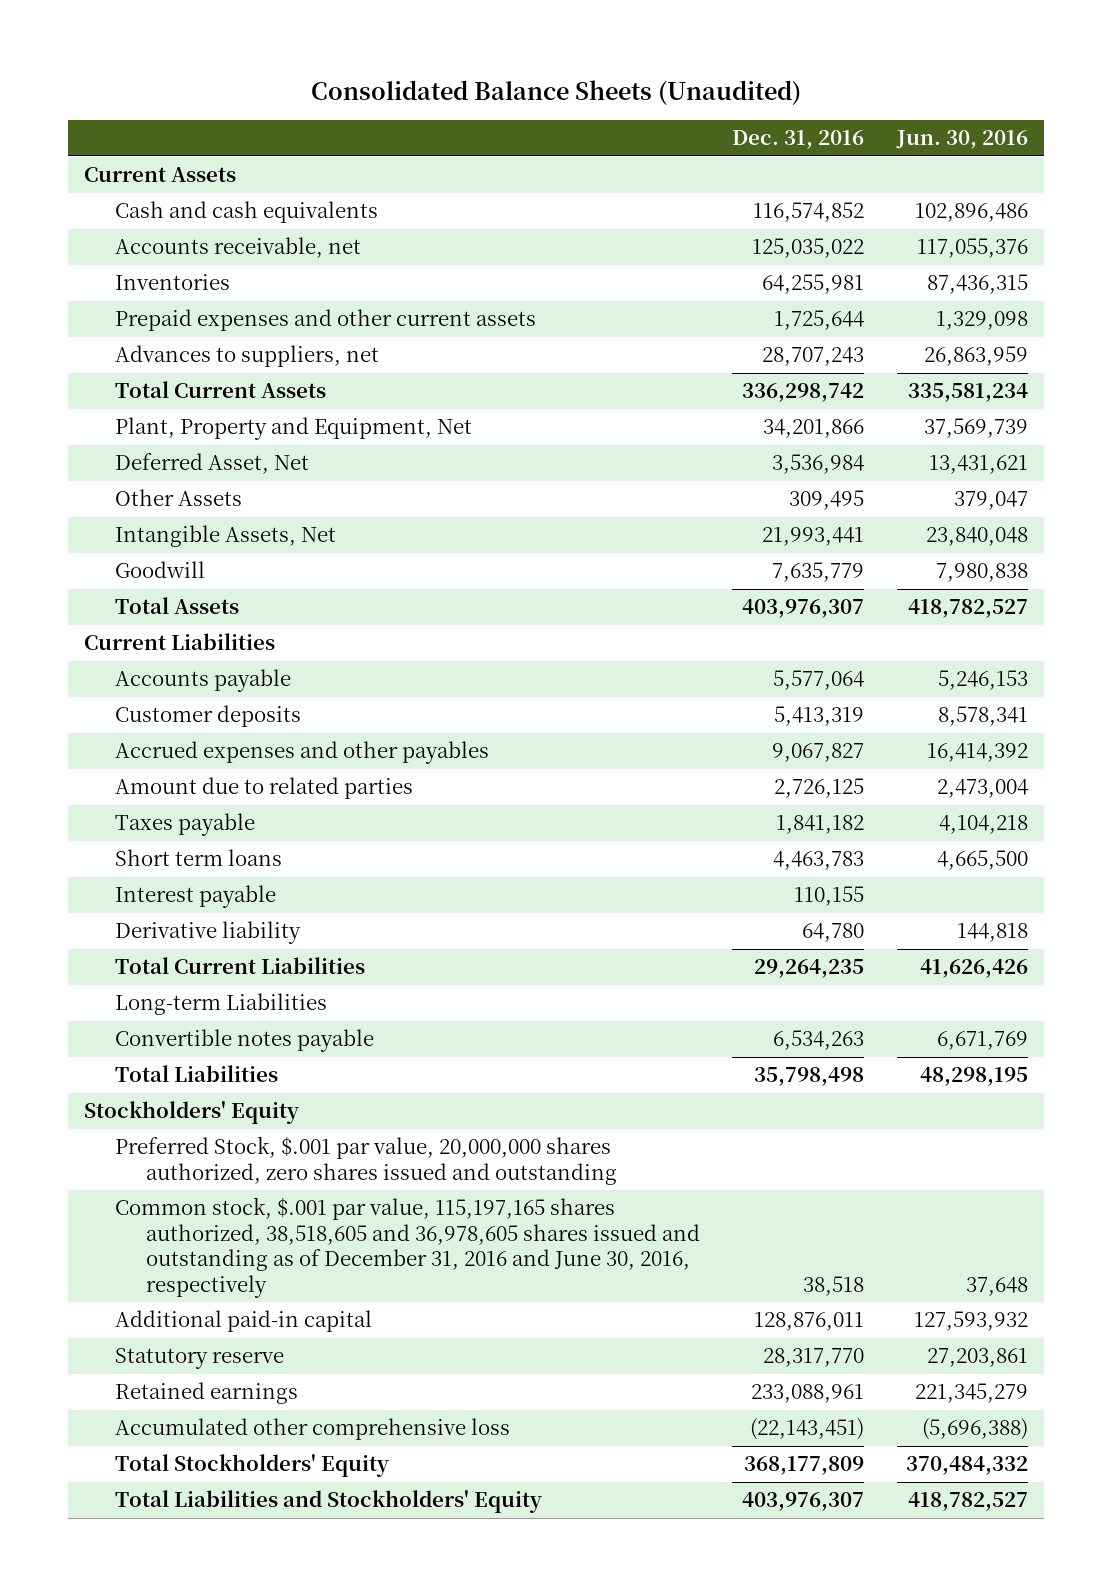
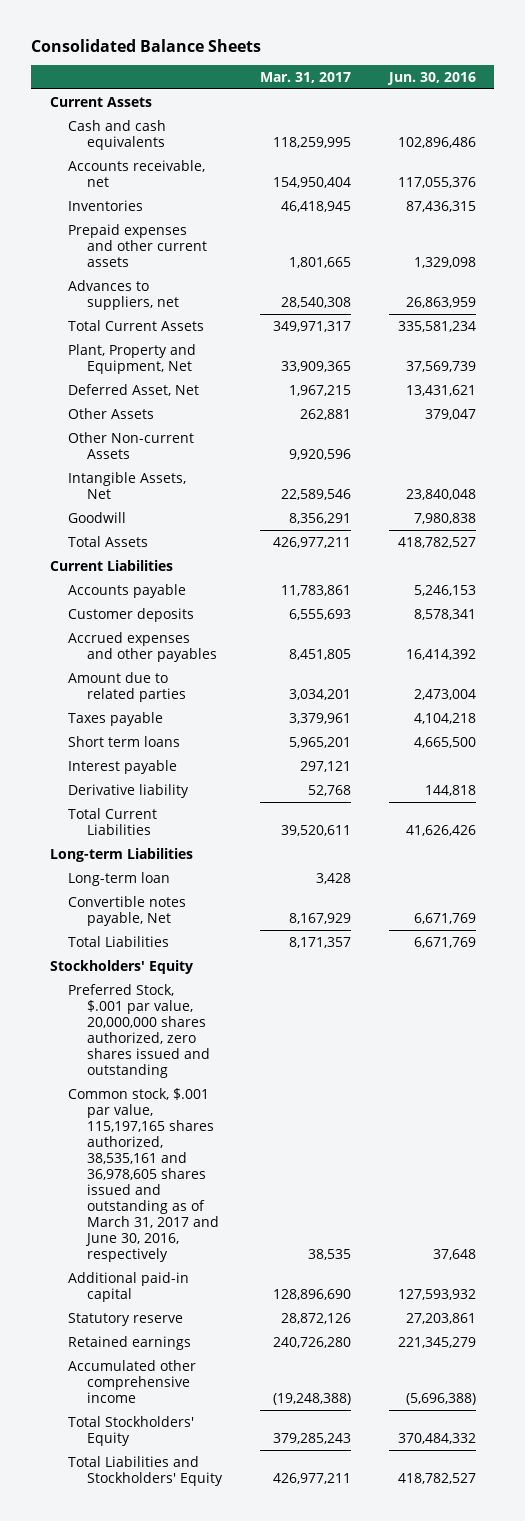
- Consolidated Balance Sheets (Unaudited)
+ Consolidated Balance Sheets
- | Dec. 31, 2016 | Jun. 30, 2016
+ | Mar. 31, 2017 | Jun. 30, 2016
+ Other Non-current Assets | 9,920,596 |
- Convertible notes payable | 6,534,263 | 6,671,769
- Total Liabilities | 35,798,498 | 48,298,195
+ Long-term loan | 3,428 |
+ Convertible notes payable, Net | 8,167,929 | 6,671,769
+ Total Liabilities | 8,171,357 | 6,671,769
- Common stock, $.001 par value, 115,197,165 shares authorized, 38,518,605 and 36,978,605 shares issued and outstanding as of December 31, 2016 and June 30, 2016, respectively | 38,518 | 37,648
+ Common stock, $.001 par value, 115,197,165 shares authorized, 38,535,161 and 36,978,605 shares issued and outstanding as of March 31, 2017 and June 30, 2016, respectively | 38,535 | 37,648
- Accumulated other comprehensive loss | (22,143,451) | (5,696,388)
+ Accumulated other comprehensive income | (19,248,388) | (5,696,388)

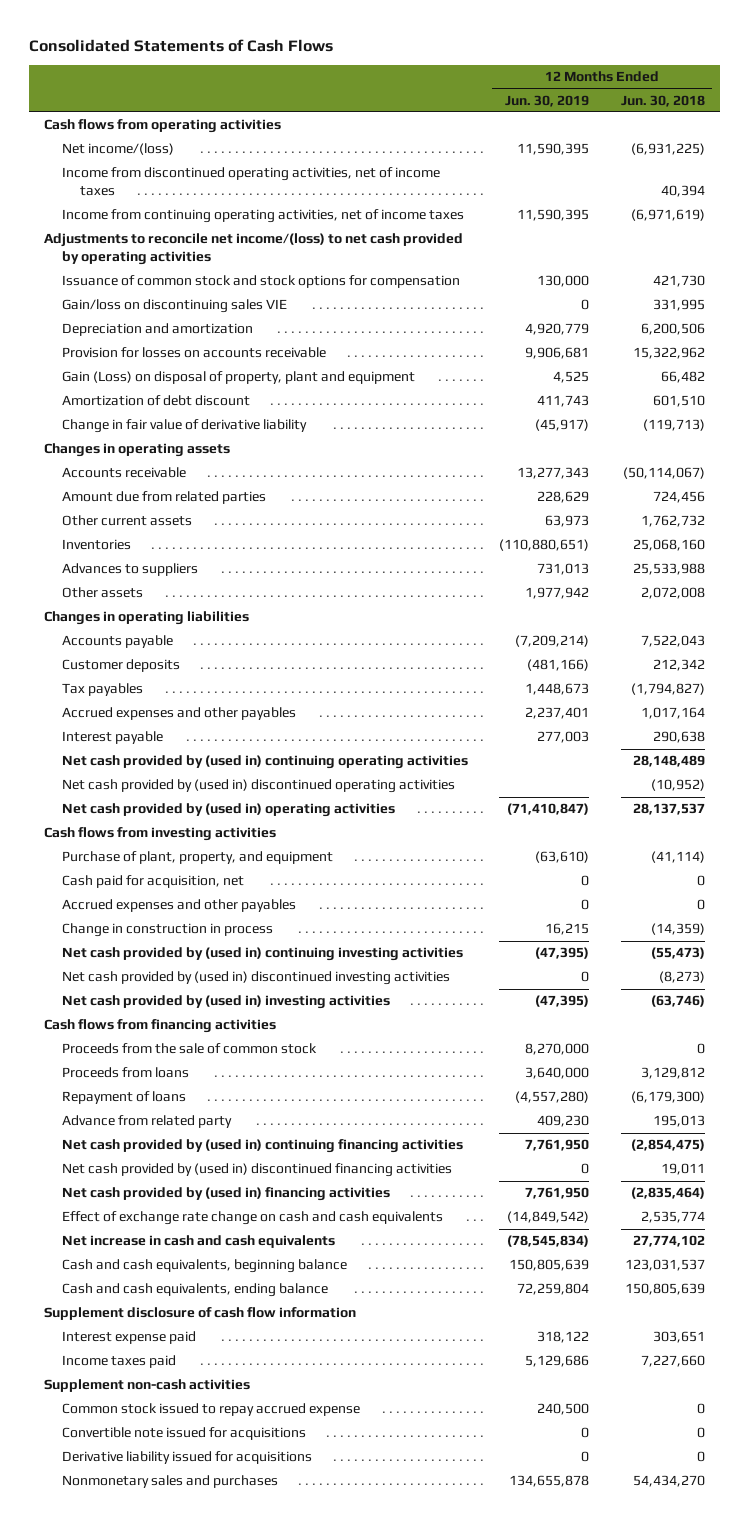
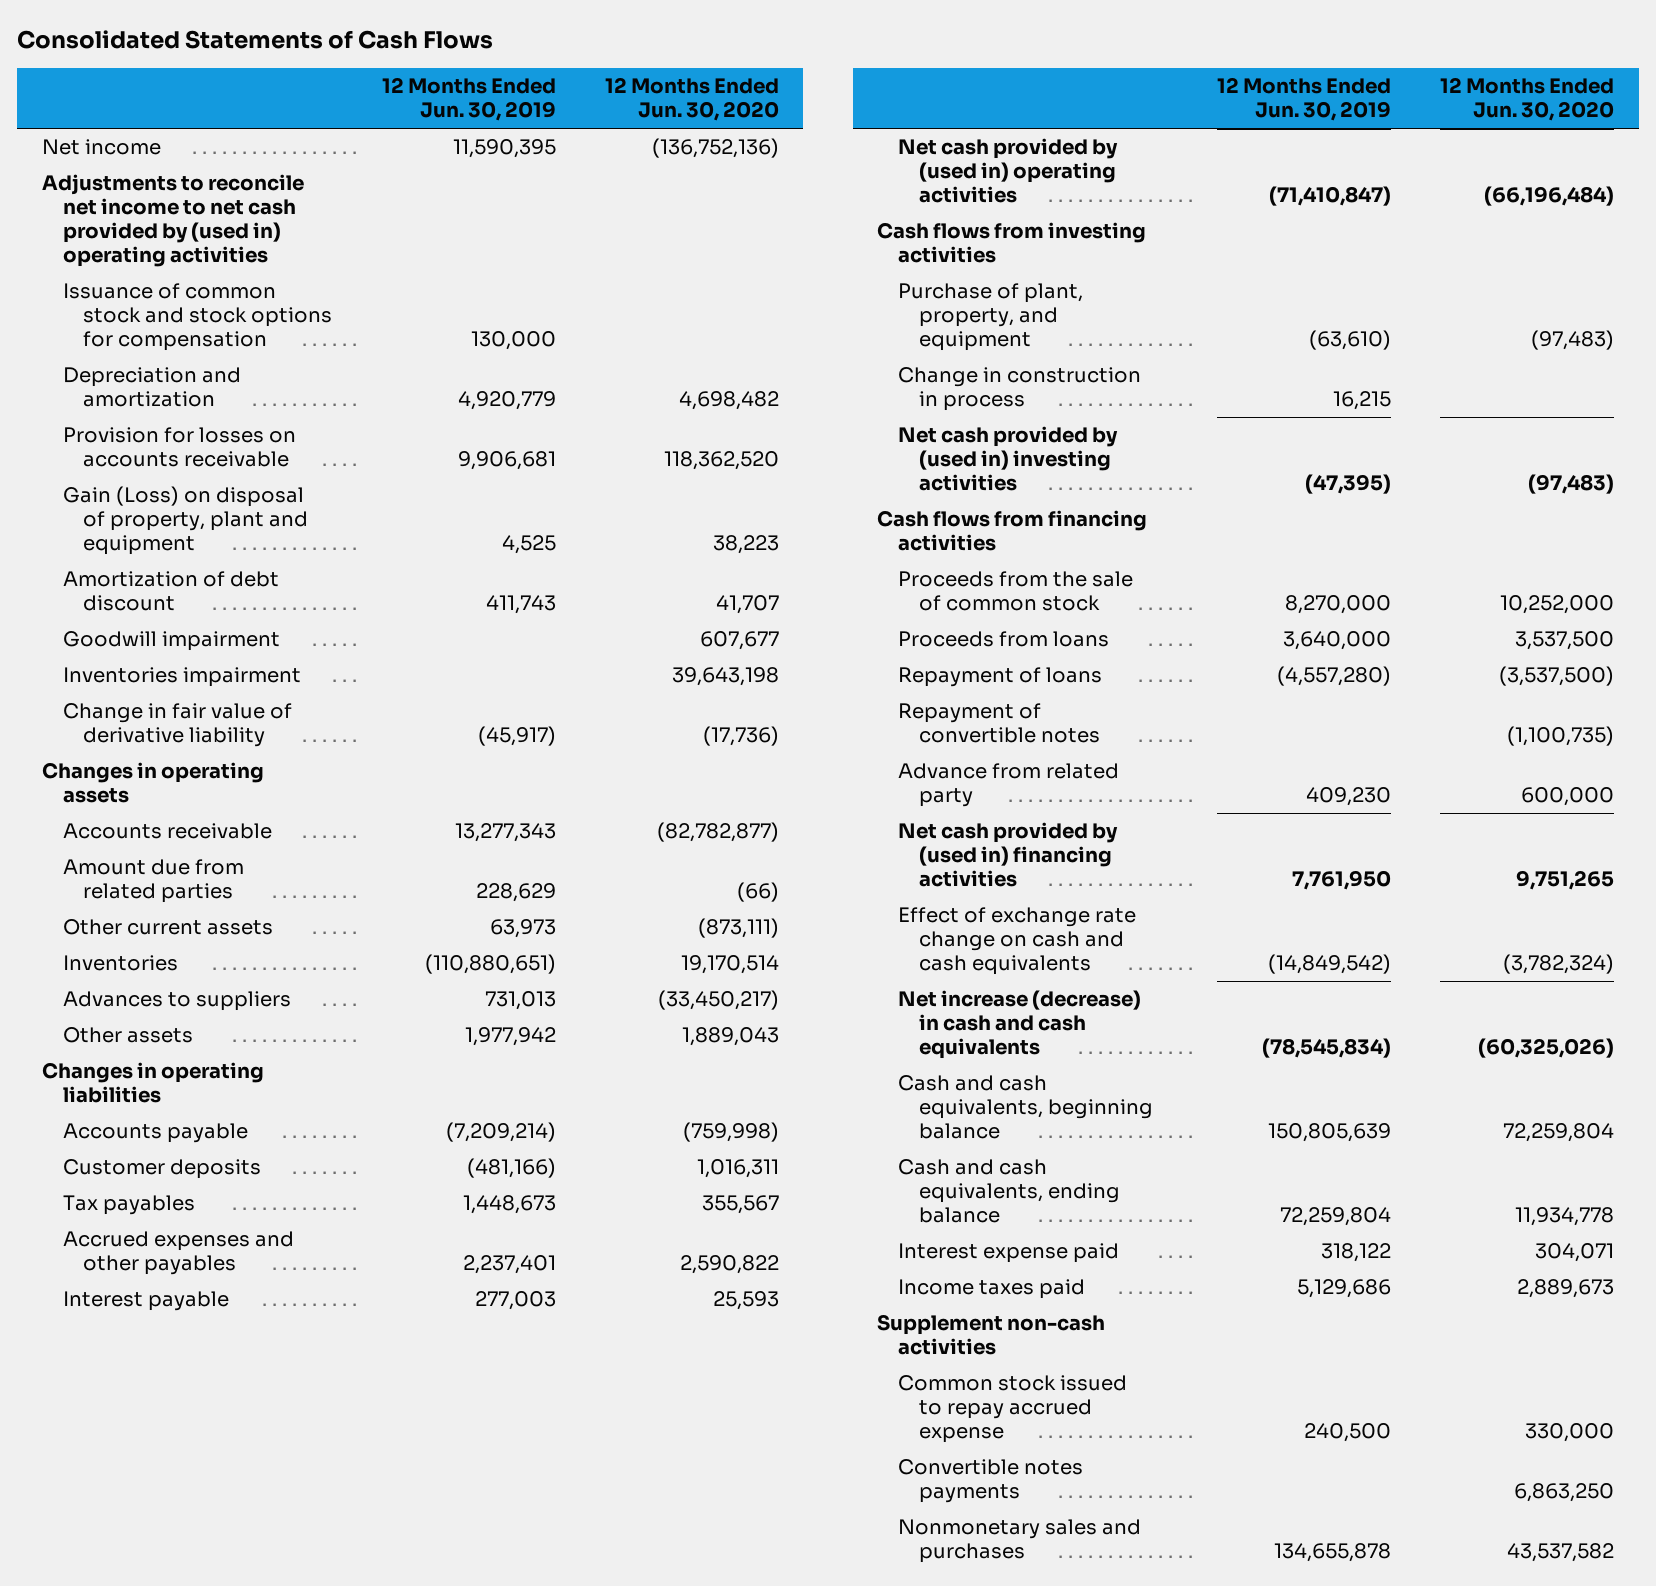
- | 12 Months Ended Jun. 30, 2019 | 12 Months Ended Jun. 30, 2018
+ | 12 Months Ended Jun. 30, 2019 | 12 Months Ended Jun. 30, 2020
- Cash flows from operating activities
- Net income/(loss) | 11,590,395 | (6,931,225)
- Income from discontinued operating activities, net of income taxes | | 40,394
- Income from continuing operating activities, net of income taxes | 11,590,395 | (6,971,619)
- Adjustments to reconcile net income/(loss) to net cash provided by operating activities
+ Net income | 11,590,395 | (136,752,136)
+ Adjustments to reconcile net income to net cash provided by (used in) operating activities
- Gain/loss on discontinuing sales VIE | 0 | 331,995
+ Goodwill impairment | | 607,677
+ Inventories impairment | | 39,643,198
- Net cash provided by (used in) continuing operating activities | | 28,148,489
- Net cash provided by (used in) discontinued operating activities | | (10,952)
- Cash paid for acquisition, net | 0 | 0
- Accrued expenses and other payables | 0 | 0
- Net cash provided by (used in) continuing investing activities | (47,395) | (55,473)
- Net cash provided by (used in) discontinued investing activities | 0 | (8,273)
+ Repayment of convertible notes | | (1,100,735)
- Net cash provided by (used in) continuing financing activities | 7,761,950 | (2,854,475)
- Net cash provided by (used in) discontinued financing activities | 0 | 19,011
- Net increase in cash and cash equivalents | (78,545,834) | 27,774,102
+ Net increase (decrease) in cash and cash equivalents | (78,545,834) | (60,325,026)
- Supplement disclosure of cash flow information
- Convertible note issued for acquisitions | 0 | 0
- Derivative liability issued for acquisitions | 0 | 0
+ Convertible notes payments | | 6,863,250

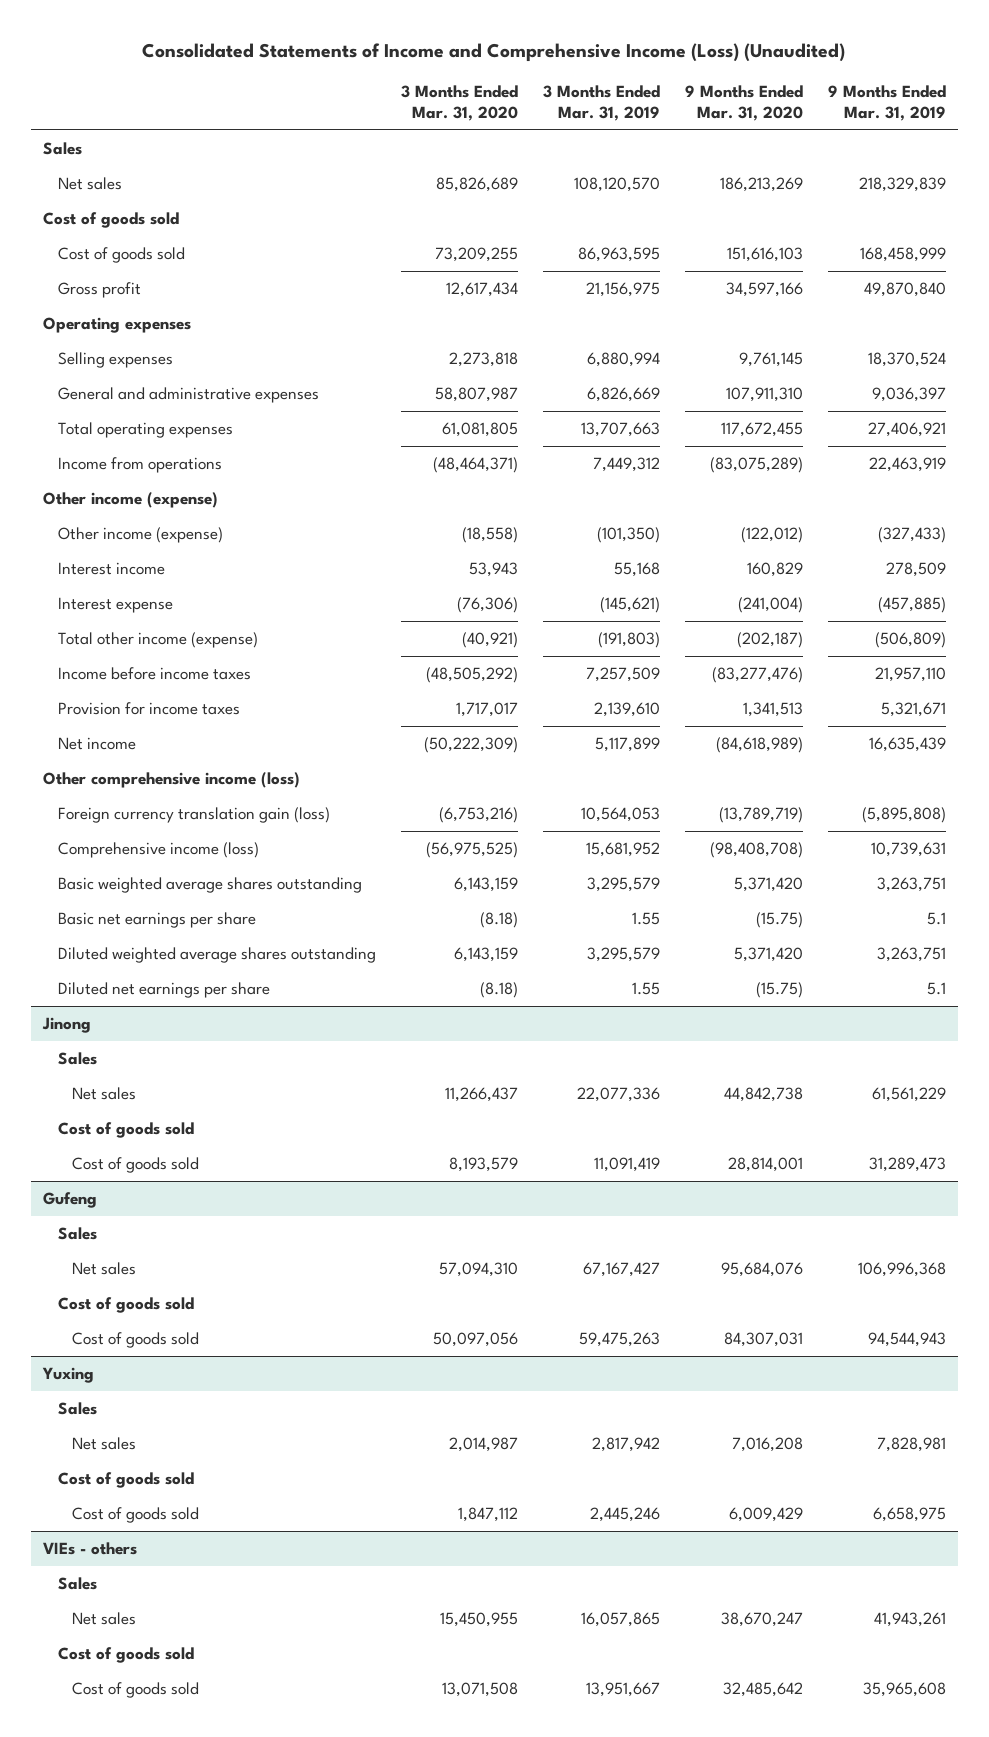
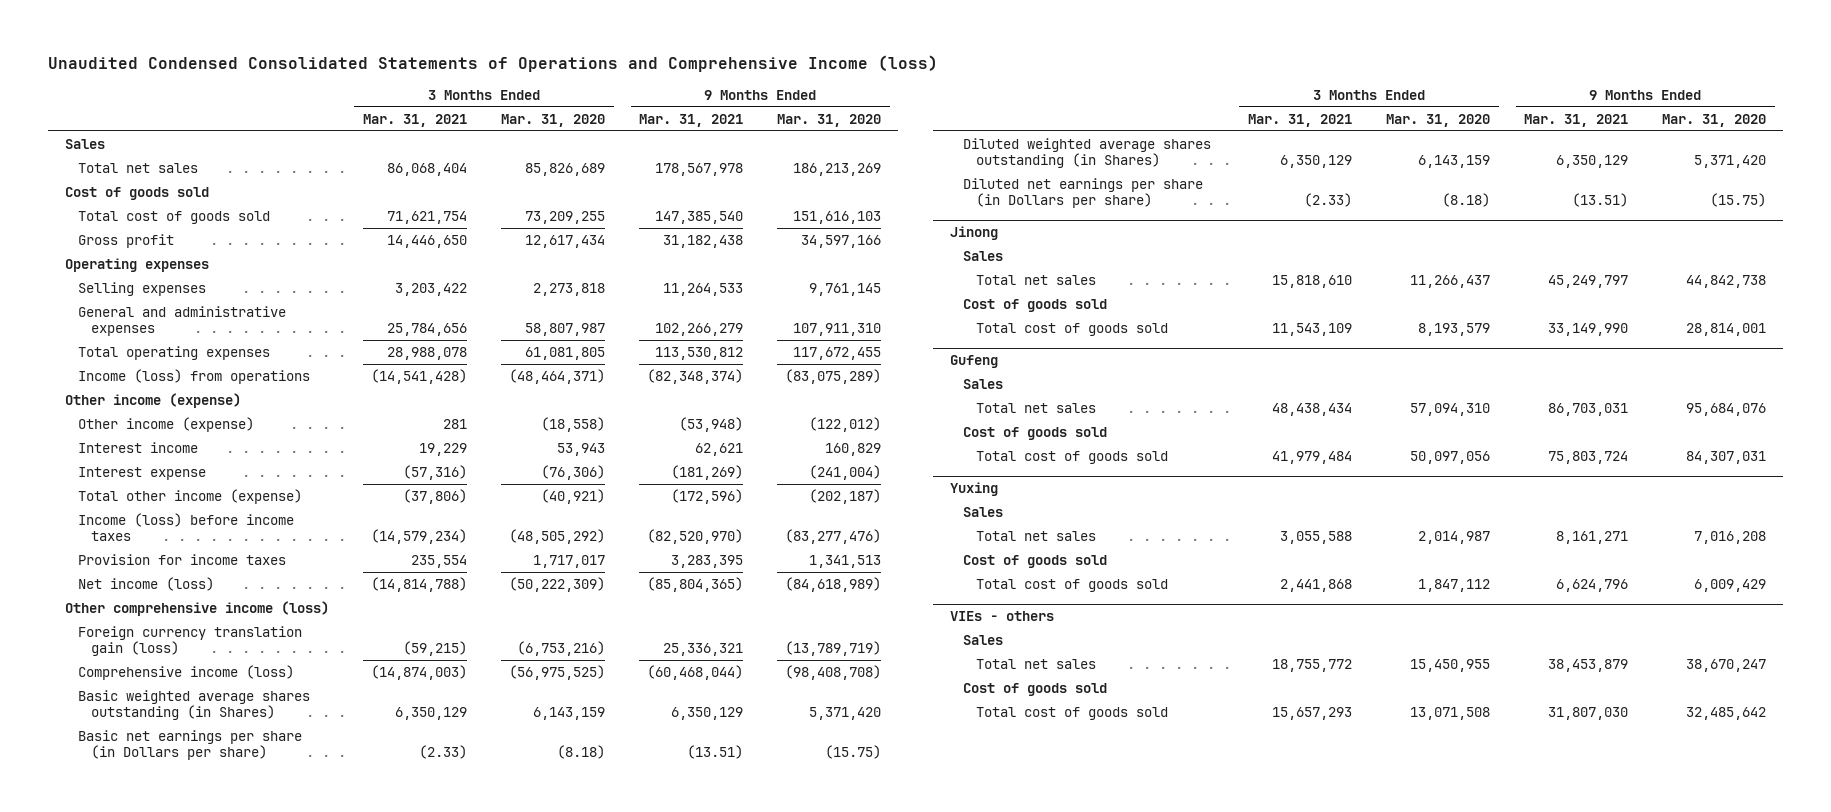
- Consolidated Statements of Income and Comprehensive Income (Loss) (Unaudited)
+ Unaudited Condensed Consolidated Statements of Operations and Comprehensive Income (loss)
- | 3 Months Ended Mar. 31, 2020 | 3 Months Ended Mar. 31, 2019 | 9 Months Ended Mar. 31, 2020 | 9 Months Ended Mar. 31, 2019
+ | 3 Months Ended Mar. 31, 2021 | 3 Months Ended Mar. 31, 2020 | 9 Months Ended Mar. 31, 2021 | 9 Months Ended Mar. 31, 2020
- Net sales | 85,826,689 | 108,120,570 | 186,213,269 | 218,329,839
+ Total net sales | 86,068,404 | 85,826,689 | 178,567,978 | 186,213,269
- Cost of goods sold | 73,209,255 | 86,963,595 | 151,616,103 | 168,458,999
+ Total cost of goods sold | 71,621,754 | 73,209,255 | 147,385,540 | 151,616,103
- Income from operations | (48,464,371) | 7,449,312 | (83,075,289) | 22,463,919
+ Income (loss) from operations | (14,541,428) | (48,464,371) | (82,348,374) | (83,075,289)
- Income before income taxes | (48,505,292) | 7,257,509 | (83,277,476) | 21,957,110
+ Income (loss) before income taxes | (14,579,234) | (48,505,292) | (82,520,970) | (83,277,476)
- Net income | (50,222,309) | 5,117,899 | (84,618,989) | 16,635,439
+ Net income (loss) | (14,814,788) | (50,222,309) | (85,804,365) | (84,618,989)
- Basic weighted average shares outstanding | 6,143,159 | 3,295,579 | 5,371,420 | 3,263,751
- Basic net earnings per share | (8.18) | 1.55 | (15.75) | 5.1
- Diluted weighted average shares outstanding | 6,143,159 | 3,295,579 | 5,371,420 | 3,263,751
- Diluted net earnings per share | (8.18) | 1.55 | (15.75) | 5.1
+ Basic weighted average shares outstanding (in Shares) | 6,350,129 | 6,143,159 | 6,350,129 | 5,371,420
+ Basic net earnings per share (in Dollars per share) | (2.33) | (8.18) | (13.51) | (15.75)
+ Diluted weighted average shares outstanding (in Shares) | 6,350,129 | 6,143,159 | 6,350,129 | 5,371,420
+ Diluted net earnings per share (in Dollars per share) | (2.33) | (8.18) | (13.51) | (15.75)
@ Jinong
- Net sales | 11,266,437 | 22,077,336 | 44,842,738 | 61,561,229
+ Total net sales | 15,818,610 | 11,266,437 | 45,249,797 | 44,842,738
- Cost of goods sold | 8,193,579 | 11,091,419 | 28,814,001 | 31,289,473
+ Total cost of goods sold | 11,543,109 | 8,193,579 | 33,149,990 | 28,814,001
@ Gufeng
- Net sales | 57,094,310 | 67,167,427 | 95,684,076 | 106,996,368
+ Total net sales | 48,438,434 | 57,094,310 | 86,703,031 | 95,684,076
- Cost of goods sold | 50,097,056 | 59,475,263 | 84,307,031 | 94,544,943
+ Total cost of goods sold | 41,979,484 | 50,097,056 | 75,803,724 | 84,307,031
@ Yuxing
- Net sales | 2,014,987 | 2,817,942 | 7,016,208 | 7,828,981
+ Total net sales | 3,055,588 | 2,014,987 | 8,161,271 | 7,016,208
- Cost of goods sold | 1,847,112 | 2,445,246 | 6,009,429 | 6,658,975
+ Total cost of goods sold | 2,441,868 | 1,847,112 | 6,624,796 | 6,009,429
@ VIEs - others
- Net sales | 15,450,955 | 16,057,865 | 38,670,247 | 41,943,261
+ Total net sales | 18,755,772 | 15,450,955 | 38,453,879 | 38,670,247
- Cost of goods sold | 13,071,508 | 13,951,667 | 32,485,642 | 35,965,608
+ Total cost of goods sold | 15,657,293 | 13,071,508 | 31,807,030 | 32,485,642

